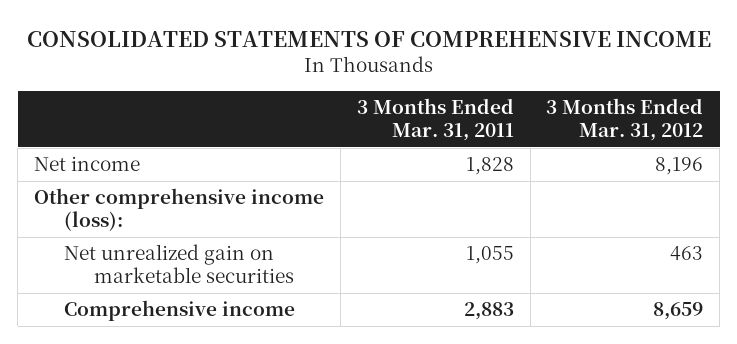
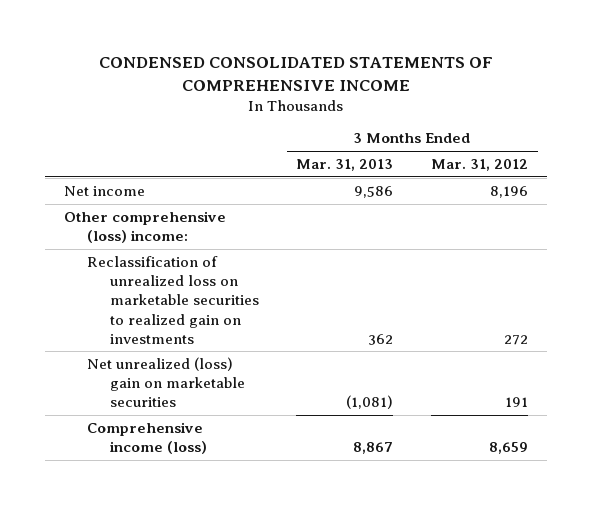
- CONSOLIDATED STATEMENTS OF COMPREHENSIVE INCOME
+ CONDENSED CONSOLIDATED STATEMENTS OF COMPREHENSIVE INCOME
- | 3 Months Ended Mar. 31, 2011 | 3 Months Ended Mar. 31, 2012
+ | 3 Months Ended Mar. 31, 2013 | 3 Months Ended Mar. 31, 2012
- Other comprehensive income (loss):
- Net unrealized gain on marketable securities | 1,055 | 463
- Comprehensive income | 2,883 | 8,659
+ Other comprehensive (loss) income:
+ Reclassification of unrealized loss on marketable securities to realized gain on investments | 362 | 272
+ Net unrealized (loss) gain on marketable securities | (1,081) | 191
+ Comprehensive income (loss) | 8,867 | 8,659

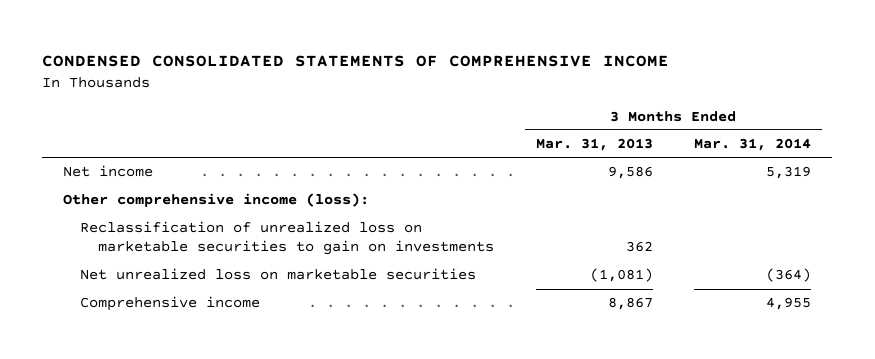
- | 3 Months Ended Mar. 31, 2013 | 3 Months Ended Mar. 31, 2012
+ | 3 Months Ended Mar. 31, 2013 | 3 Months Ended Mar. 31, 2014
- Other comprehensive (loss) income:
- Reclassification of unrealized loss on marketable securities to realized gain on investments | 362 | 272
- Net unrealized (loss) gain on marketable securities | (1,081) | 191
- Comprehensive income (loss) | 8,867 | 8,659
+ Other comprehensive income (loss):
+ Reclassification of unrealized loss on marketable securities to gain on investments | 362 |
+ Net unrealized loss on marketable securities | (1,081) | (364)
+ Comprehensive income | 8,867 | 4,955

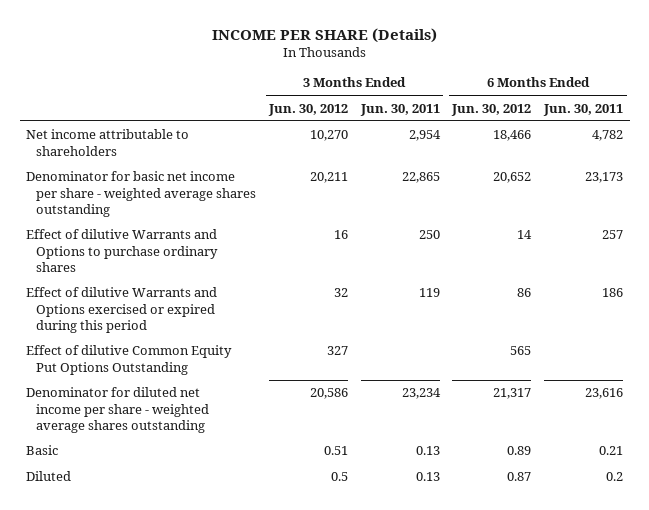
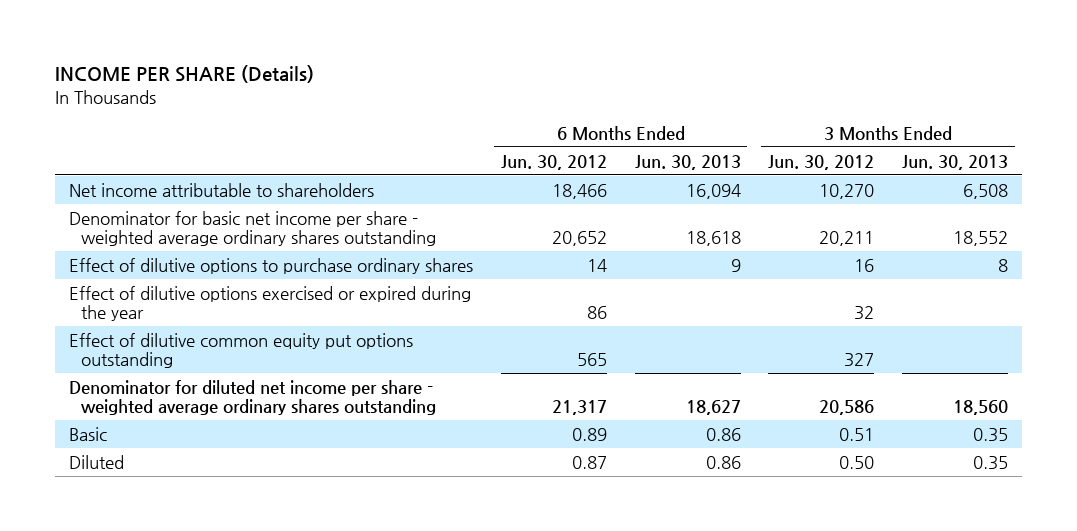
- | 3 Months Ended Jun. 30, 2012 | 3 Months Ended Jun. 30, 2011 | 6 Months Ended Jun. 30, 2012 | 6 Months Ended Jun. 30, 2011
+ | 6 Months Ended Jun. 30, 2012 | 6 Months Ended Jun. 30, 2013 | 3 Months Ended Jun. 30, 2012 | 3 Months Ended Jun. 30, 2013
- Denominator for basic net income per share - weighted average shares outstanding | 20,211 | 22,865 | 20,652 | 23,173
- Effect of dilutive Warrants and Options to purchase ordinary shares | 16 | 250 | 14 | 257
- Effect of dilutive Warrants and Options exercised or expired during this period | 32 | 119 | 86 | 186
- Effect of dilutive Common Equity Put Options Outstanding | 327 | | 565 |
- Denominator for diluted net income per share - weighted average shares outstanding | 20,586 | 23,234 | 21,317 | 23,616
+ Denominator for basic net income per share - weighted average ordinary shares outstanding | 20,652 | 18,618 | 20,211 | 18,552
+ Effect of dilutive options to purchase ordinary shares | 14 | 9 | 16 | 8
+ Effect of dilutive options exercised or expired during the year | 86 | | 32 |
+ Effect of dilutive common equity put options outstanding | 565 | | 327 |
+ Denominator for diluted net income per share - weighted average ordinary shares outstanding | 21,317 | 18,627 | 20,586 | 18,560
- Diluted | 0.5 | 0.13 | 0.87 | 0.2
+ Diluted | 0.87 | 0.86 | 0.50 | 0.35

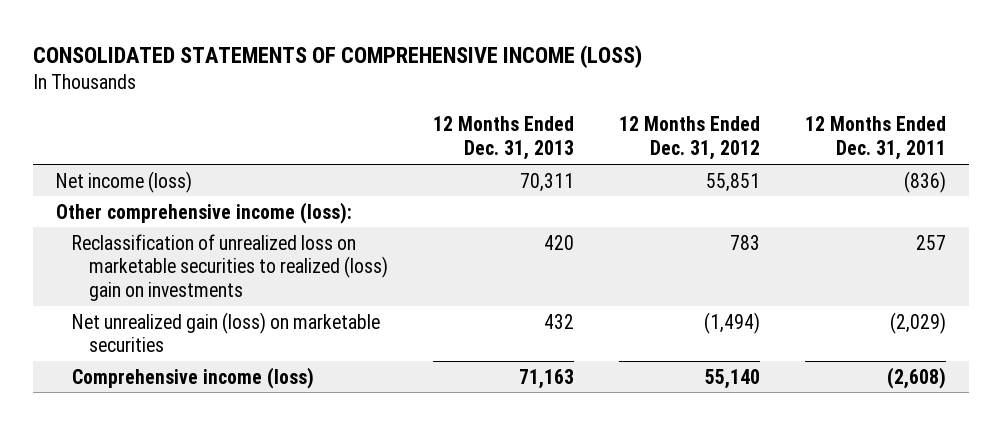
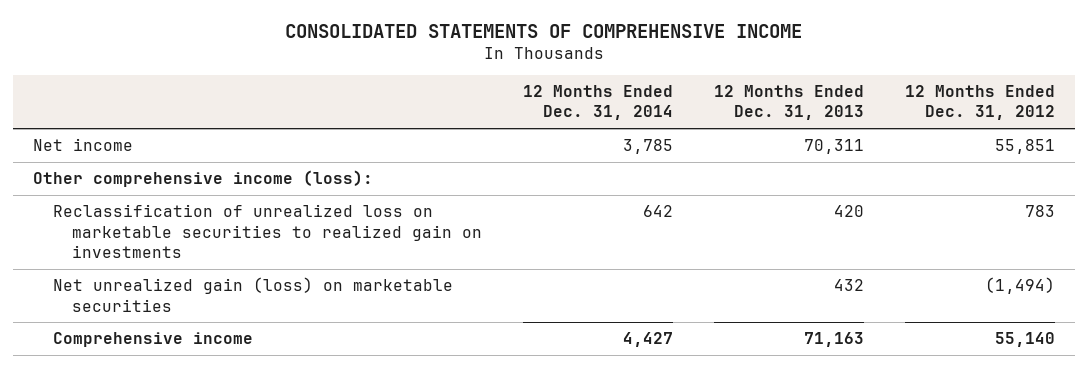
- CONSOLIDATED STATEMENTS OF COMPREHENSIVE INCOME (LOSS)
+ CONSOLIDATED STATEMENTS OF COMPREHENSIVE INCOME
- | 12 Months Ended Dec. 31, 2013 | 12 Months Ended Dec. 31, 2012 | 12 Months Ended Dec. 31, 2011
+ | 12 Months Ended Dec. 31, 2014 | 12 Months Ended Dec. 31, 2013 | 12 Months Ended Dec. 31, 2012
- Net income (loss) | 70,311 | 55,851 | (836)
+ Net income | 3,785 | 70,311 | 55,851
- Reclassification of unrealized loss on marketable securities to realized (loss) gain on investments | 420 | 783 | 257
+ Reclassification of unrealized loss on marketable securities to realized gain on investments | 642 | 420 | 783
- Comprehensive income (loss) | 71,163 | 55,140 | (2,608)
+ Comprehensive income | 4,427 | 71,163 | 55,140

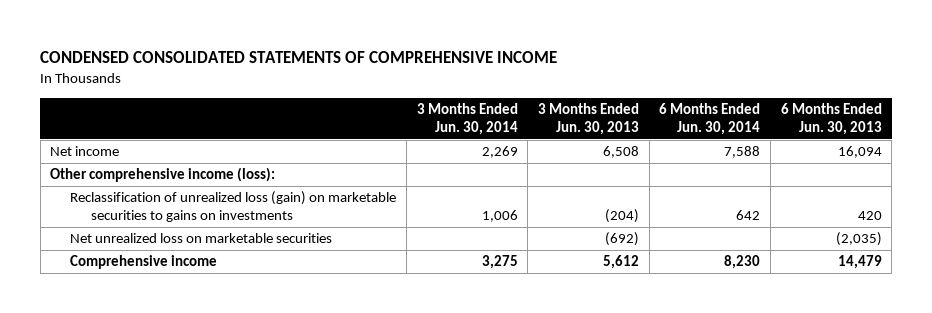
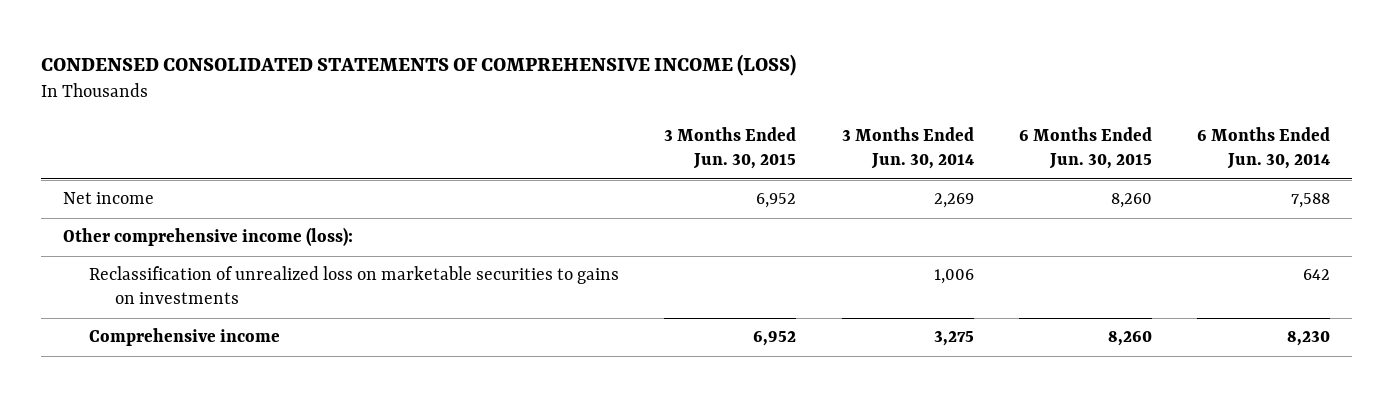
- CONDENSED CONSOLIDATED STATEMENTS OF COMPREHENSIVE INCOME
+ CONDENSED CONSOLIDATED STATEMENTS OF COMPREHENSIVE INCOME (LOSS)
- | 3 Months Ended Jun. 30, 2014 | 3 Months Ended Jun. 30, 2013 | 6 Months Ended Jun. 30, 2014 | 6 Months Ended Jun. 30, 2013
+ | 3 Months Ended Jun. 30, 2015 | 3 Months Ended Jun. 30, 2014 | 6 Months Ended Jun. 30, 2015 | 6 Months Ended Jun. 30, 2014
- Reclassification of unrealized loss (gain) on marketable securities to gains on investments | 1,006 | (204) | 642 | 420
- Net unrealized loss on marketable securities | | (692) | | (2,035)
+ Reclassification of unrealized loss on marketable securities to gains on investments | | 1,006 | | 642

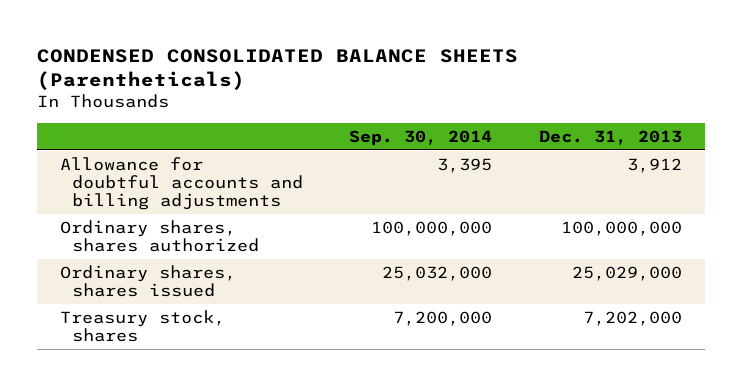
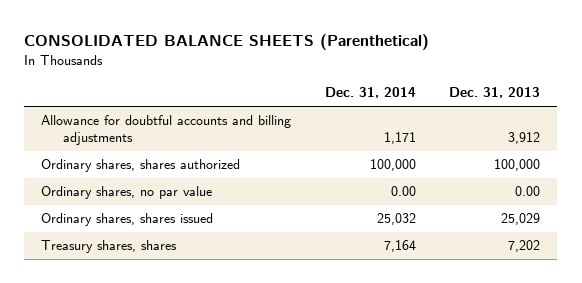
- CONDENSED CONSOLIDATED BALANCE SHEETS (Parentheticals)
+ CONSOLIDATED BALANCE SHEETS (Parenthetical)
- | Sep. 30, 2014 | Dec. 31, 2013
+ | Dec. 31, 2014 | Dec. 31, 2013
- Ordinary shares, shares authorized | 100,000,000 | 100,000,000
- Ordinary shares, shares issued | 25,032,000 | 25,029,000
- Treasury stock, shares | 7,200,000 | 7,202,000
+ Ordinary shares, shares authorized | 100,000 | 100,000
+ Ordinary shares, no par value | 0.00 | 0.00
+ Ordinary shares, shares issued | 25,032 | 25,029
+ Treasury shares, shares | 7,164 | 7,202

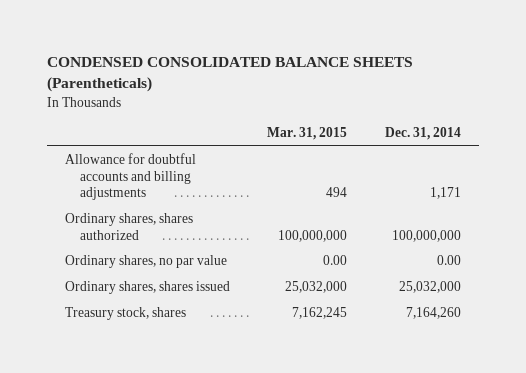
- CONSOLIDATED BALANCE SHEETS (Parenthetical)
+ CONDENSED CONSOLIDATED BALANCE SHEETS (Parentheticals)
- | Dec. 31, 2014 | Dec. 31, 2013
+ | Mar. 31, 2015 | Dec. 31, 2014
- Ordinary shares, shares authorized | 100,000 | 100,000
+ Ordinary shares, shares authorized | 100,000,000 | 100,000,000
- Ordinary shares, shares issued | 25,032 | 25,029
- Treasury shares, shares | 7,164 | 7,202
+ Ordinary shares, shares issued | 25,032,000 | 25,032,000
+ Treasury stock, shares | 7,162,245 | 7,164,260

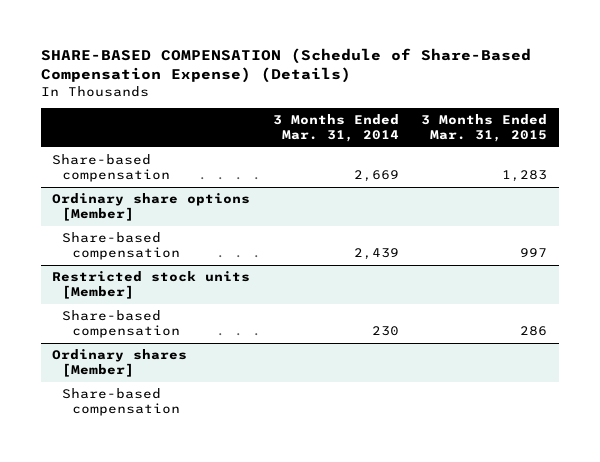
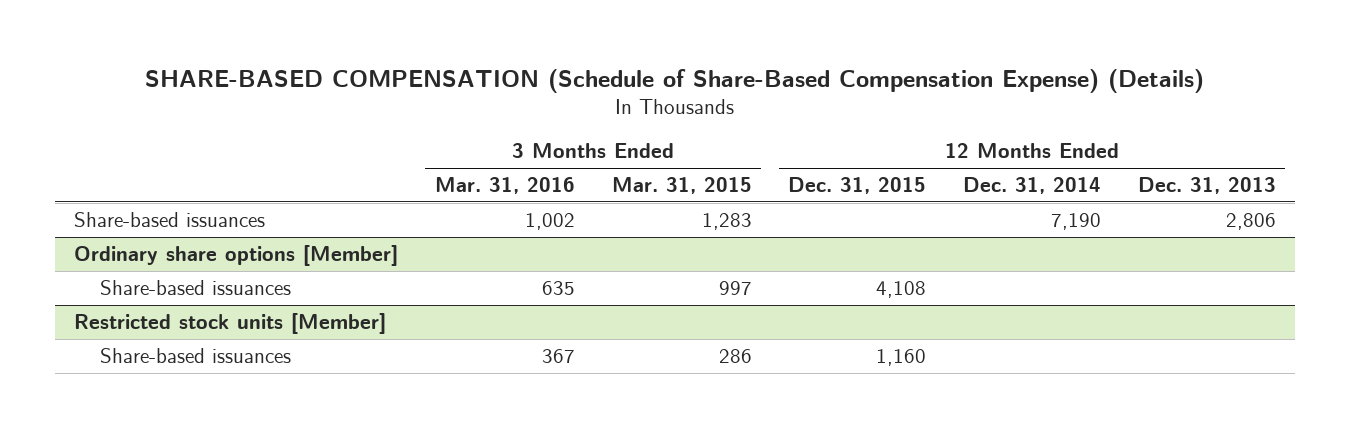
- | 3 Months Ended Mar. 31, 2014 | 3 Months Ended Mar. 31, 2015
+ | 3 Months Ended Mar. 31, 2016 | 3 Months Ended Mar. 31, 2015 | 12 Months Ended Dec. 31, 2015 | 12 Months Ended Dec. 31, 2014 | 12 Months Ended Dec. 31, 2013
- Share-based compensation | 2,669 | 1,283
+ Share-based issuances | 1,002 | 1,283 | | 7,190 | 2,806
@ Ordinary share options [Member]
- Share-based compensation | 2,439 | 997
+ Share-based issuances | 635 | 997 | 4,108 | |
@ Restricted stock units [Member]
- Share-based compensation | 230 | 286
- Ordinary shares [Member]
- Share-based compensation
@ Restricted stock units [Member]
+ Share-based issuances | 367 | 286 | 1,160 | |

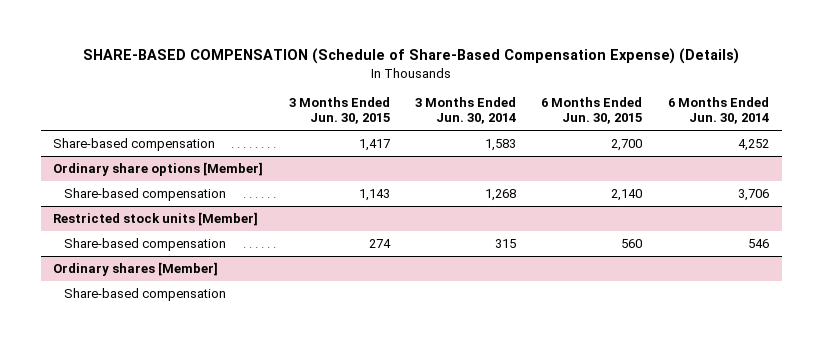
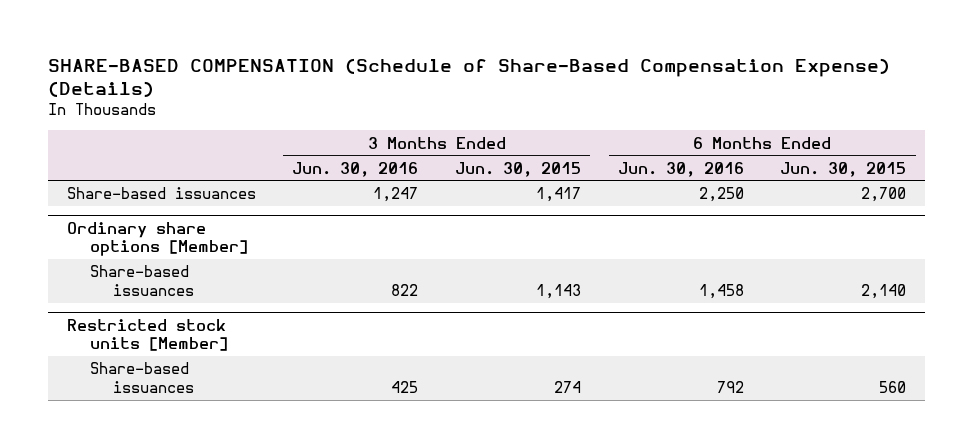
- | 3 Months Ended Jun. 30, 2015 | 3 Months Ended Jun. 30, 2014 | 6 Months Ended Jun. 30, 2015 | 6 Months Ended Jun. 30, 2014
+ | 3 Months Ended Jun. 30, 2016 | 3 Months Ended Jun. 30, 2015 | 6 Months Ended Jun. 30, 2016 | 6 Months Ended Jun. 30, 2015
- Share-based compensation | 1,417 | 1,583 | 2,700 | 4,252
+ Share-based issuances | 1,247 | 1,417 | 2,250 | 2,700
@ Ordinary share options [Member]
- Share-based compensation | 1,143 | 1,268 | 2,140 | 3,706
+ Share-based issuances | 822 | 1,143 | 1,458 | 2,140
@ Restricted stock units [Member]
- Share-based compensation | 274 | 315 | 560 | 546
- Ordinary shares [Member]
- Share-based compensation
@ Restricted stock units [Member]
+ Share-based issuances | 425 | 274 | 792 | 560

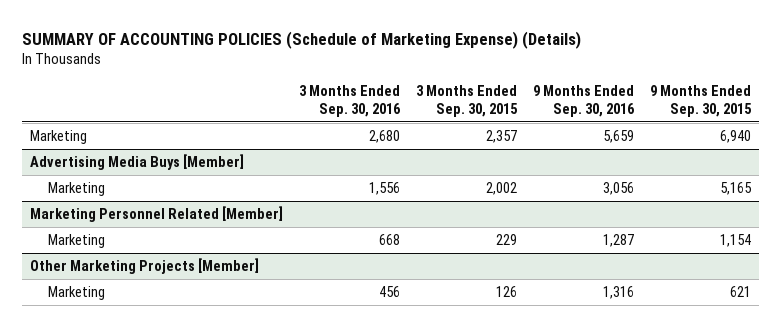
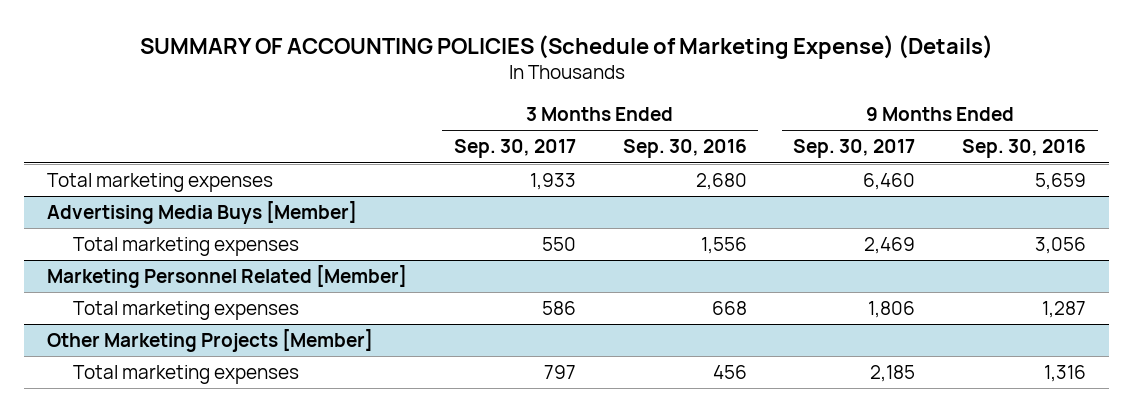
- | 3 Months Ended Sep. 30, 2016 | 3 Months Ended Sep. 30, 2015 | 9 Months Ended Sep. 30, 2016 | 9 Months Ended Sep. 30, 2015
+ | 3 Months Ended Sep. 30, 2017 | 3 Months Ended Sep. 30, 2016 | 9 Months Ended Sep. 30, 2017 | 9 Months Ended Sep. 30, 2016
- Marketing | 2,680 | 2,357 | 5,659 | 6,940
+ Total marketing expenses | 1,933 | 2,680 | 6,460 | 5,659
@ Advertising Media Buys [Member]
- Marketing | 1,556 | 2,002 | 3,056 | 5,165
+ Total marketing expenses | 550 | 1,556 | 2,469 | 3,056
@ Marketing Personnel Related [Member]
- Marketing | 668 | 229 | 1,287 | 1,154
+ Total marketing expenses | 586 | 668 | 1,806 | 1,287
@ Other Marketing Projects [Member]
- Marketing | 456 | 126 | 1,316 | 621
+ Total marketing expenses | 797 | 456 | 2,185 | 1,316

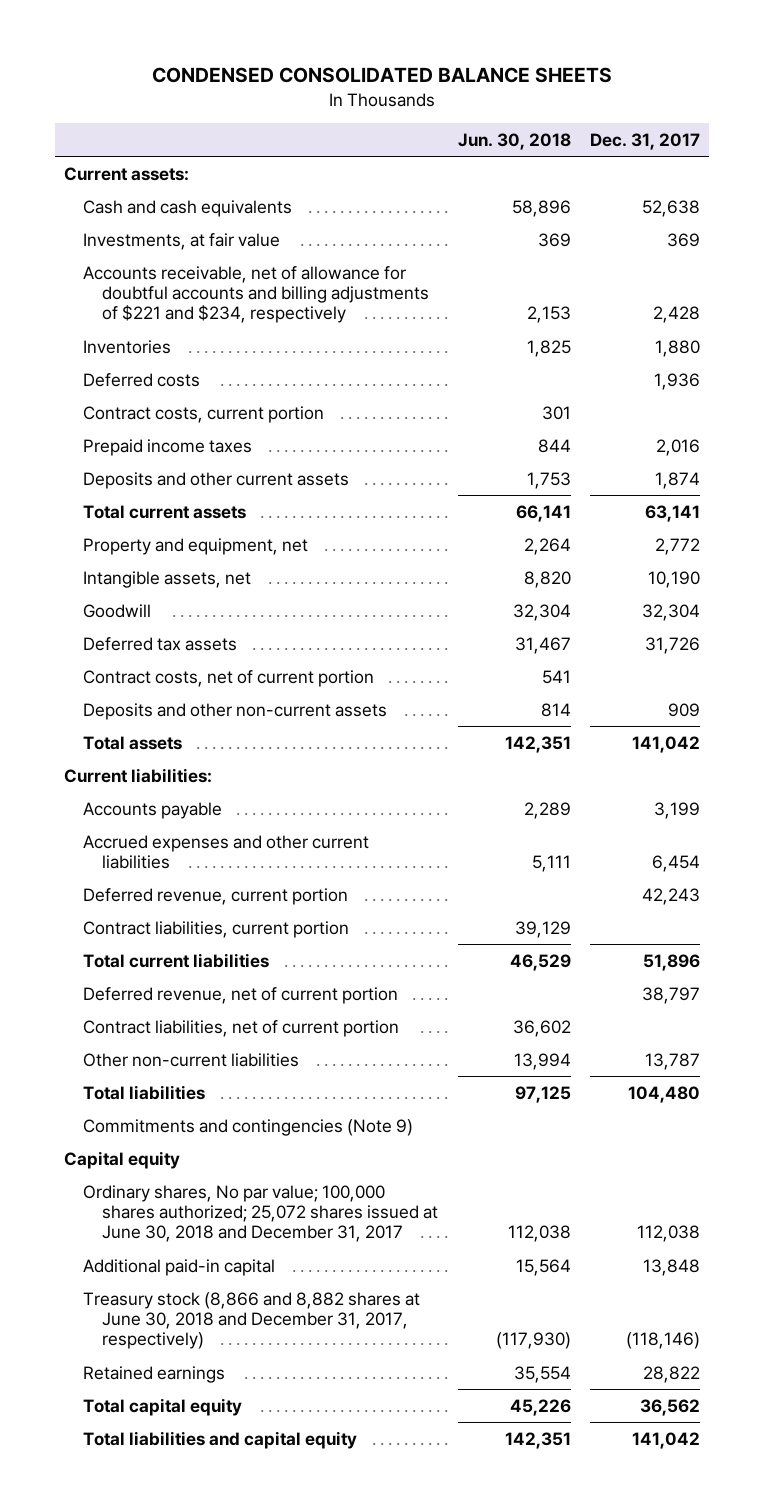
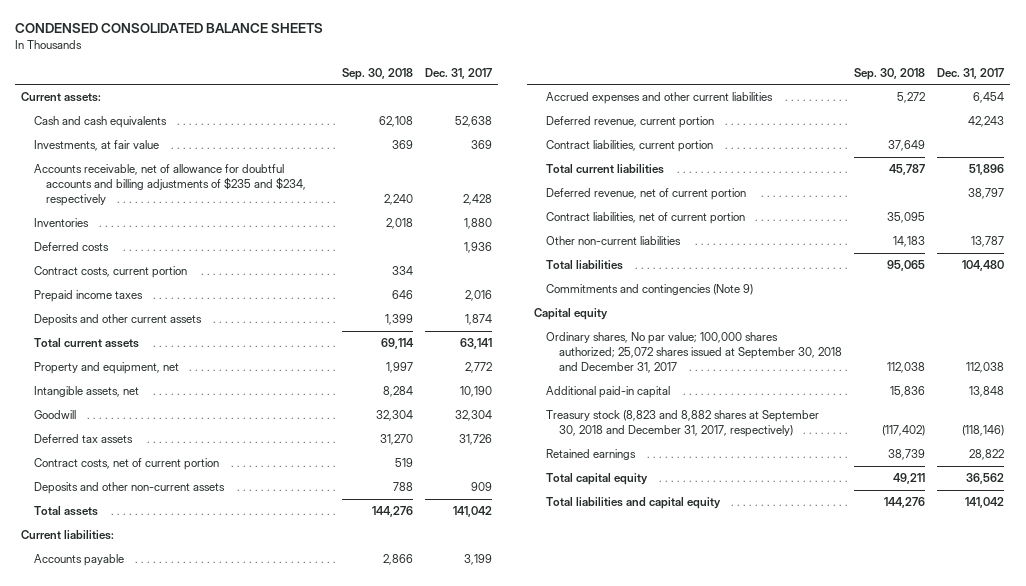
- | Jun. 30, 2018 | Dec. 31, 2017
+ | Sep. 30, 2018 | Dec. 31, 2017
- Accounts receivable, net of allowance for doubtful accounts and billing adjustments of $221 and $234, respectively | 2,153 | 2,428
+ Accounts receivable, net of allowance for doubtful accounts and billing adjustments of $235 and $234, respectively | 2,240 | 2,428
- Ordinary shares, No par value; 100,000 shares authorized; 25,072 shares issued at June 30, 2018 and December 31, 2017 | 112,038 | 112,038
+ Ordinary shares, No par value; 100,000 shares authorized; 25,072 shares issued at September 30, 2018 and December 31, 2017 | 112,038 | 112,038
- Treasury stock (8,866 and 8,882 shares at June 30, 2018 and December 31, 2017, respectively) | (117,930) | (118,146)
+ Treasury stock (8,823 and 8,882 shares at September 30, 2018 and December 31, 2017, respectively) | (117,402) | (118,146)

